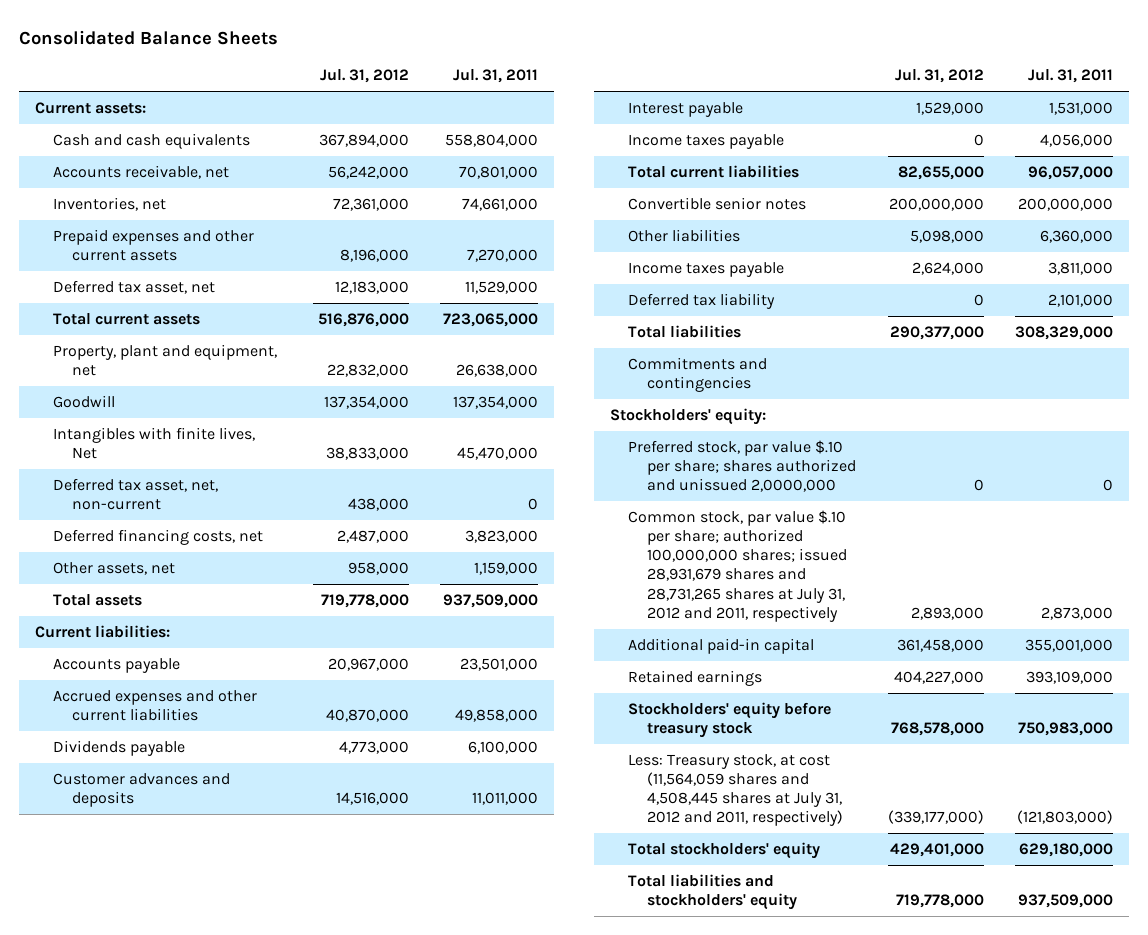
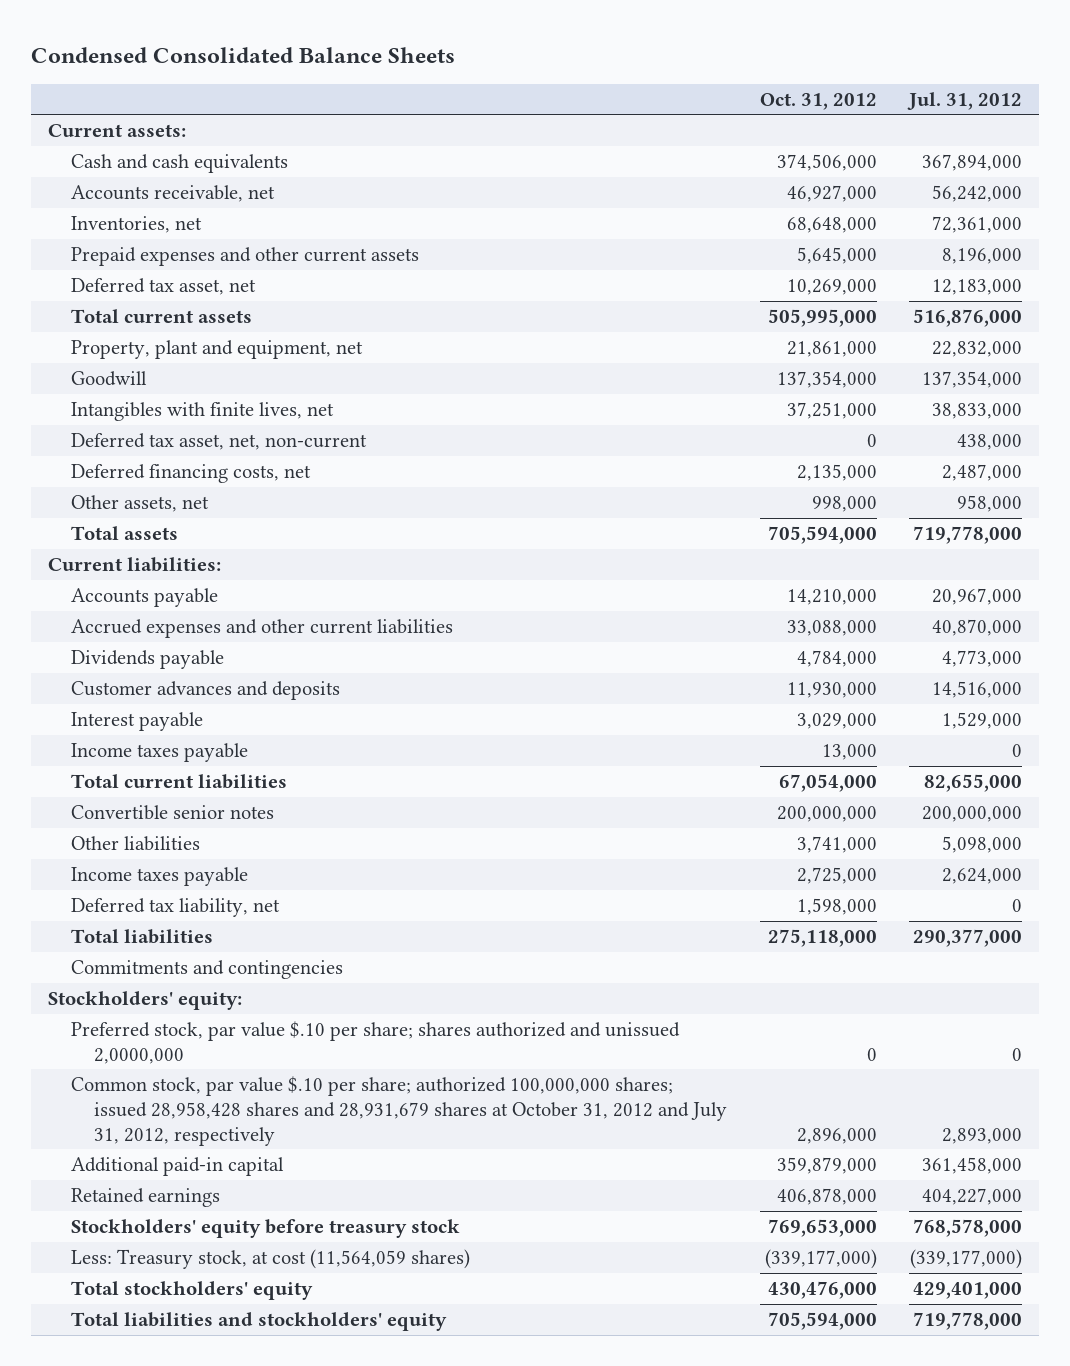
- Consolidated Balance Sheets
+ Condensed Consolidated Balance Sheets
- | Jul. 31, 2012 | Jul. 31, 2011
+ | Oct. 31, 2012 | Jul. 31, 2012
- Intangibles with finite lives, Net | 38,833,000 | 45,470,000
+ Intangibles with finite lives, net | 37,251,000 | 38,833,000
- Deferred tax liability | 0 | 2,101,000
+ Deferred tax liability, net | 1,598,000 | 0
- Common stock, par value $.10 per share; authorized 100,000,000 shares; issued 28,931,679 shares and 28,731,265 shares at July 31, 2012 and 2011, respectively | 2,893,000 | 2,873,000
+ Common stock, par value $.10 per share; authorized 100,000,000 shares; issued 28,958,428 shares and 28,931,679 shares at October 31, 2012 and July 31, 2012, respectively | 2,896,000 | 2,893,000
- Less: Treasury stock, at cost (11,564,059 shares and 4,508,445 shares at July 31, 2012 and 2011, respectively) | (339,177,000) | (121,803,000)
+ Less: Treasury stock, at cost (11,564,059 shares) | (339,177,000) | (339,177,000)

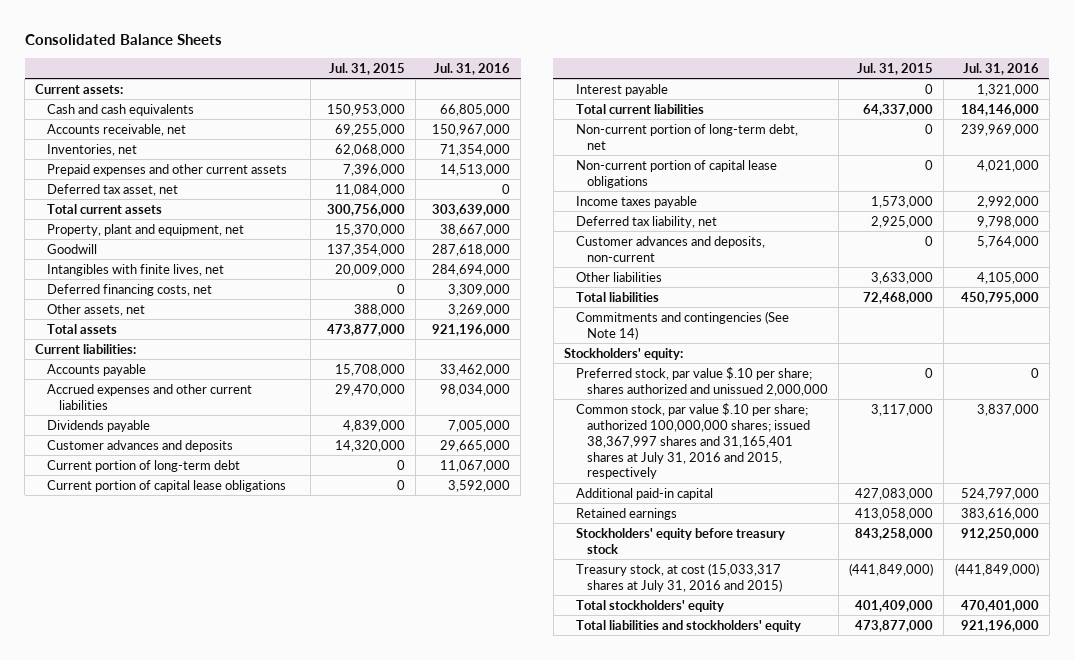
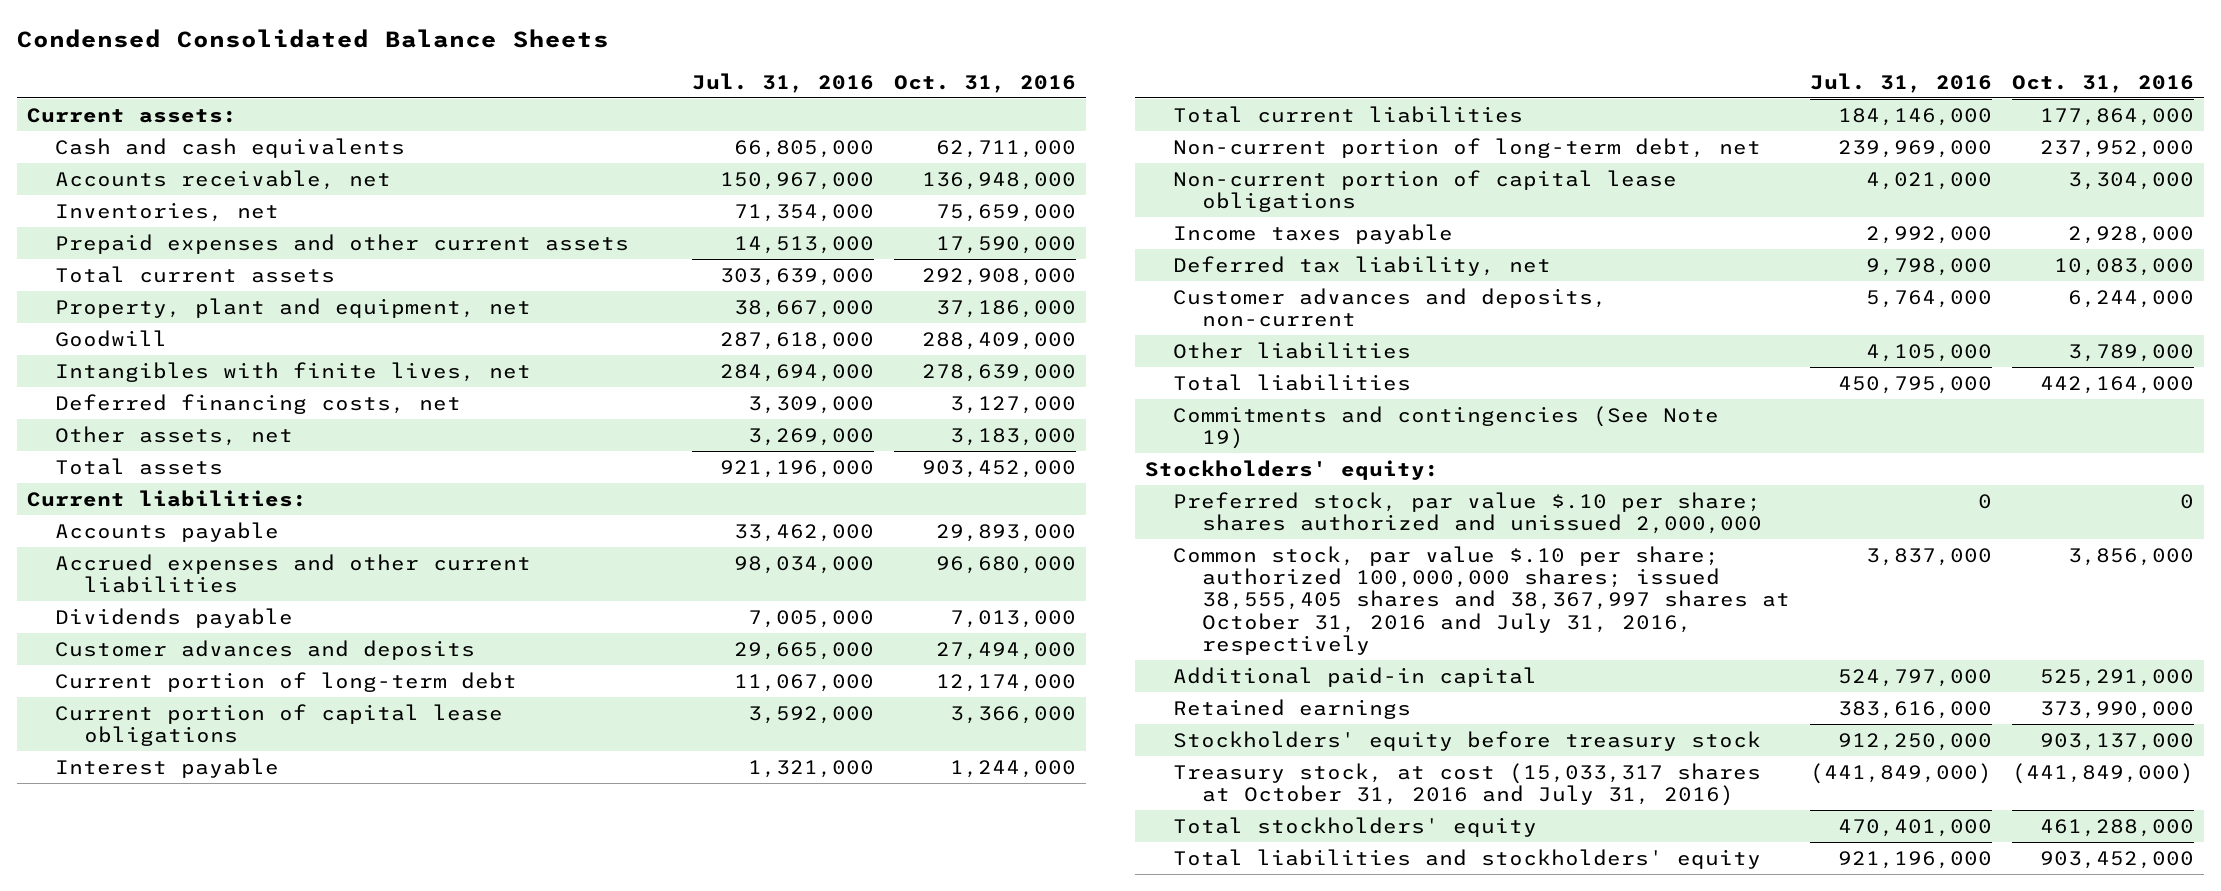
- Consolidated Balance Sheets
+ Condensed Consolidated Balance Sheets
- | Jul. 31, 2015 | Jul. 31, 2016
+ | Jul. 31, 2016 | Oct. 31, 2016
- Deferred tax asset, net | 11,084,000 | 0
- Commitments and contingencies (See Note 14)
+ Commitments and contingencies (See Note 19)
- Common stock, par value $.10 per share; authorized 100,000,000 shares; issued 38,367,997 shares and 31,165,401 shares at July 31, 2016 and 2015, respectively | 3,117,000 | 3,837,000
+ Common stock, par value $.10 per share; authorized 100,000,000 shares; issued 38,555,405 shares and 38,367,997 shares at October 31, 2016 and July 31, 2016, respectively | 3,837,000 | 3,856,000
- Treasury stock, at cost (15,033,317 shares at July 31, 2016 and 2015) | (441,849,000) | (441,849,000)
+ Treasury stock, at cost (15,033,317 shares at October 31, 2016 and July 31, 2016) | (441,849,000) | (441,849,000)

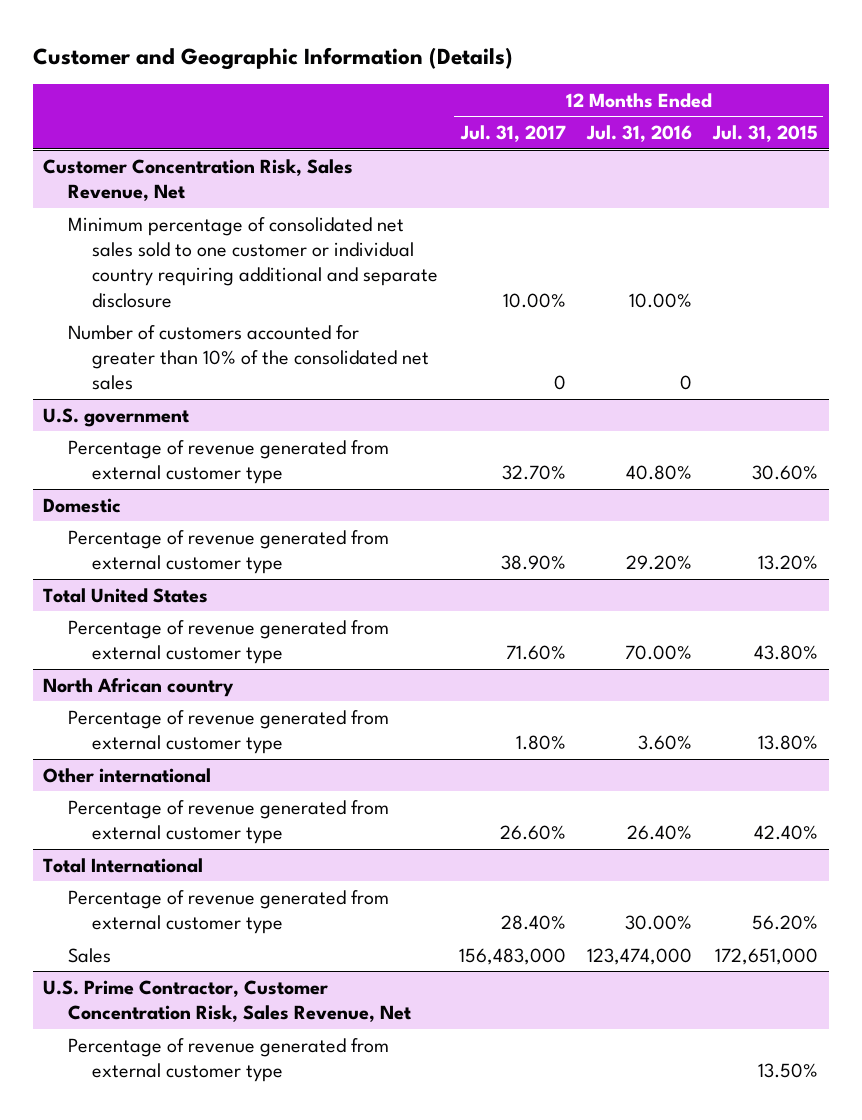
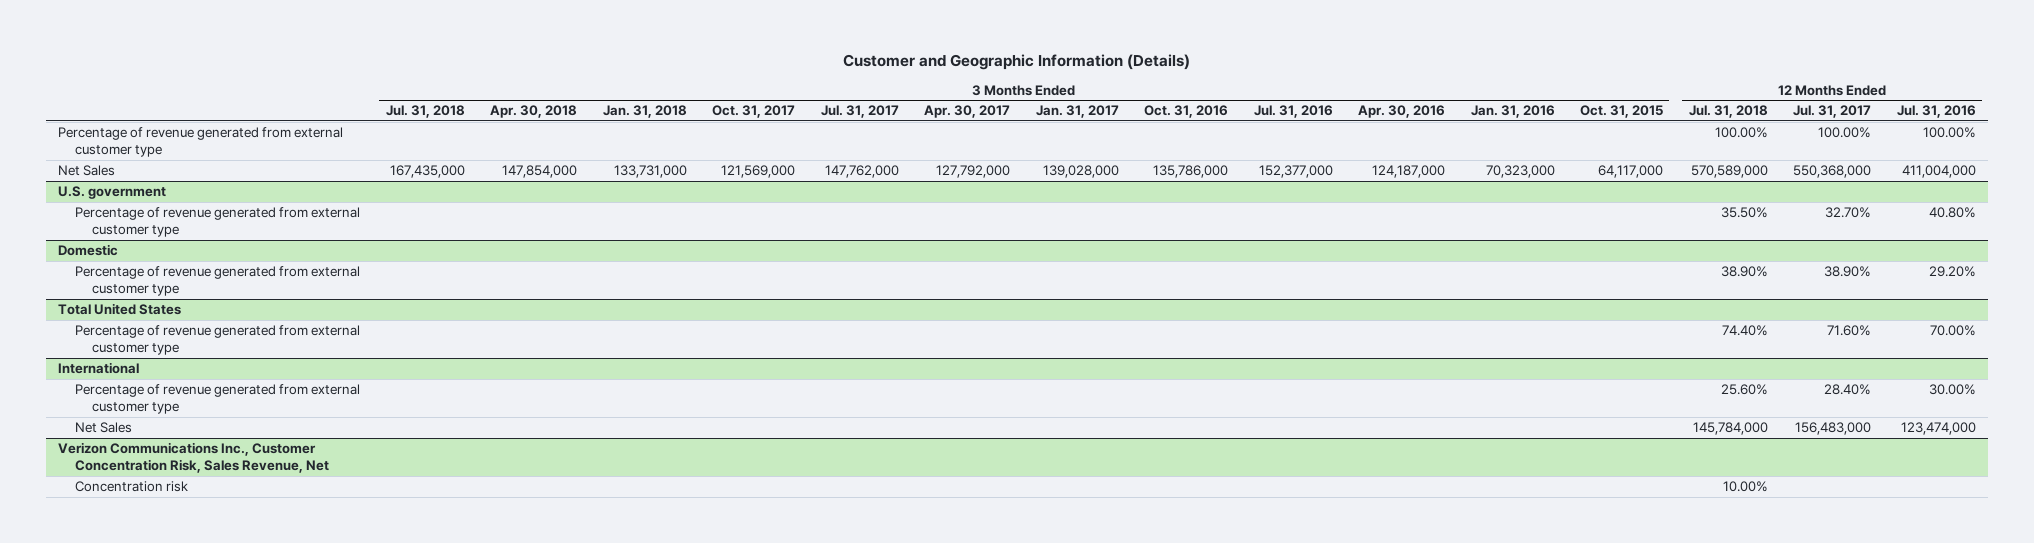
- | 12 Months Ended Jul. 31, 2017 | 12 Months Ended Jul. 31, 2016 | 12 Months Ended Jul. 31, 2015
+ | 3 Months Ended Jul. 31, 2018 | 3 Months Ended Apr. 30, 2018 | 3 Months Ended Jan. 31, 2018 | 3 Months Ended Oct. 31, 2017 | 3 Months Ended Jul. 31, 2017 | 3 Months Ended Apr. 30, 2017 | 3 Months Ended Jan. 31, 2017 | 3 Months Ended Oct. 31, 2016 | 3 Months Ended Jul. 31, 2016 | 3 Months Ended Apr. 30, 2016 | 3 Months Ended Jan. 31, 2016 | 3 Months Ended Oct. 31, 2015 | 12 Months Ended Jul. 31, 2018 | 12 Months Ended Jul. 31, 2017 | 12 Months Ended Jul. 31, 2016
- Customer Concentration Risk, Sales Revenue, Net
- Minimum percentage of consolidated net sales sold to one customer or individual country requiring additional and separate disclosure | 10.00% | 10.00% |
- Number of customers accounted for greater than 10% of the consolidated net sales | 0 | 0 |
+ Percentage of revenue generated from external customer type | | | | | | | | | | | | | 100.00% | 100.00% | 100.00%
+ Net Sales | 167,435,000 | 147,854,000 | 133,731,000 | 121,569,000 | 147,762,000 | 127,792,000 | 139,028,000 | 135,786,000 | 152,377,000 | 124,187,000 | 70,323,000 | 64,117,000 | 570,589,000 | 550,368,000 | 411,004,000
- North African country
- Percentage of revenue generated from external customer type | 1.80% | 3.60% | 13.80%
- Other international
- Percentage of revenue generated from external customer type | 26.60% | 26.40% | 42.40%
- Total International
+ International
- Sales | 156,483,000 | 123,474,000 | 172,651,000
- U.S. Prime Contractor, Customer Concentration Risk, Sales Revenue, Net
- Percentage of revenue generated from external customer type | | | 13.50%
+ Net Sales | | | | | | | | | | | | | 145,784,000 | 156,483,000 | 123,474,000
+ Verizon Communications Inc., Customer Concentration Risk, Sales Revenue, Net
+ Concentration risk | | | | | | | | | | | | | 10.00% | |

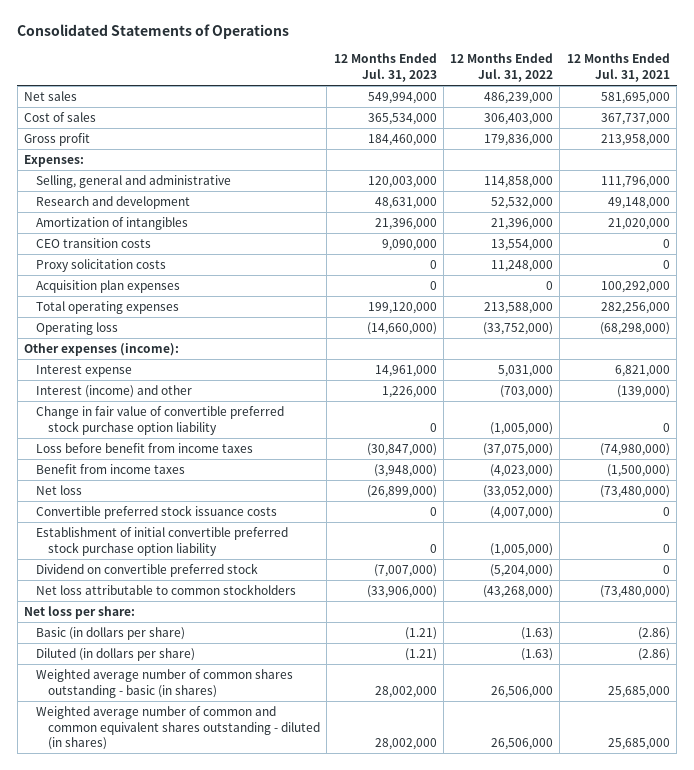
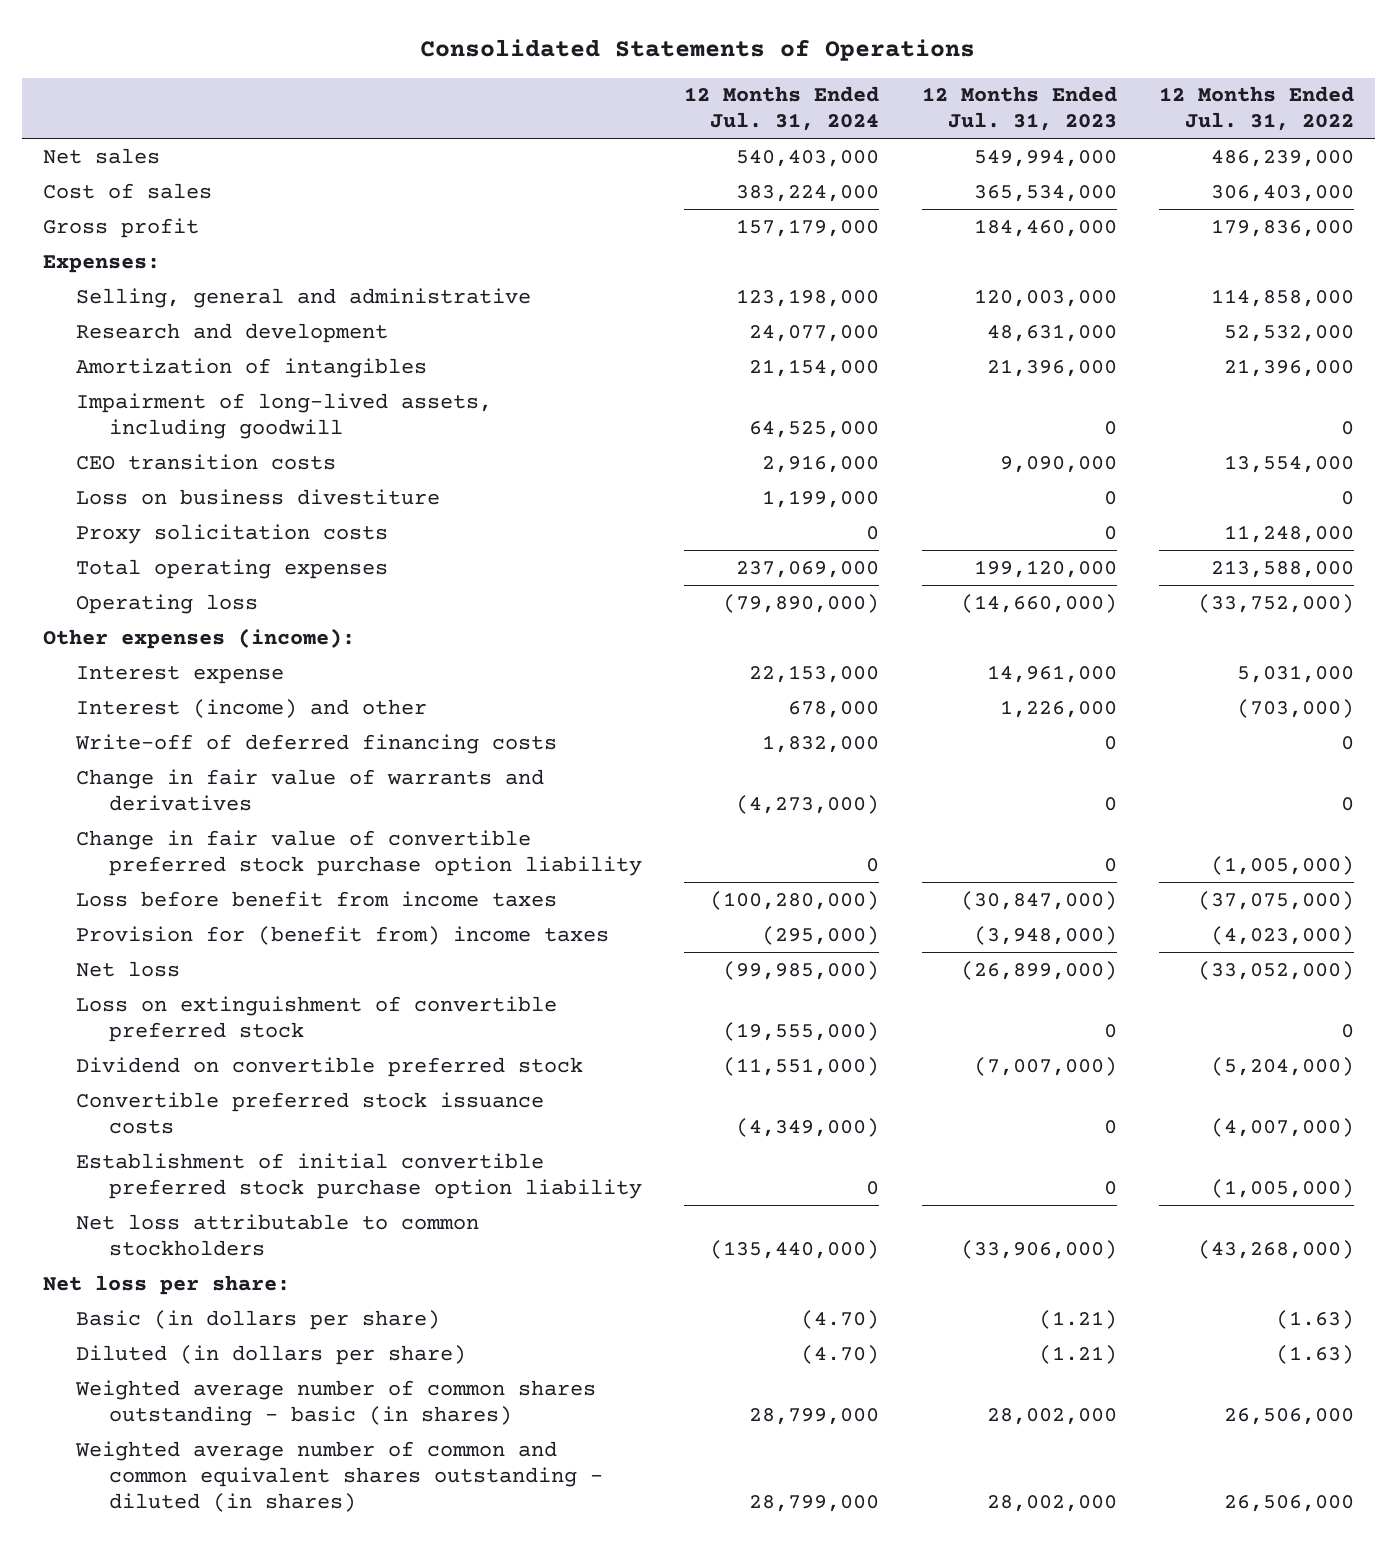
- | 12 Months Ended Jul. 31, 2023 | 12 Months Ended Jul. 31, 2022 | 12 Months Ended Jul. 31, 2021
+ | 12 Months Ended Jul. 31, 2024 | 12 Months Ended Jul. 31, 2023 | 12 Months Ended Jul. 31, 2022
+ Impairment of long-lived assets, including goodwill | 64,525,000 | 0 | 0
+ Loss on business divestiture | 1,199,000 | 0 | 0
- Acquisition plan expenses | 0 | 0 | 100,292,000
+ Write-off of deferred financing costs | 1,832,000 | 0 | 0
+ Change in fair value of warrants and derivatives | (4,273,000) | 0 | 0
- Benefit from income taxes | (3,948,000) | (4,023,000) | (1,500,000)
+ Provision for (benefit from) income taxes | (295,000) | (3,948,000) | (4,023,000)
+ Loss on extinguishment of convertible preferred stock | (19,555,000) | 0 | 0
moved up: Dividend on convertible preferred stock | (11,551,000) | (7,007,000) | (5,204,000)

